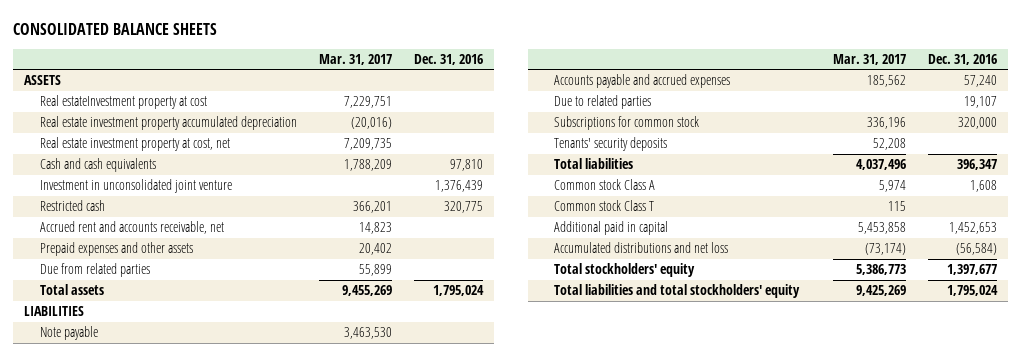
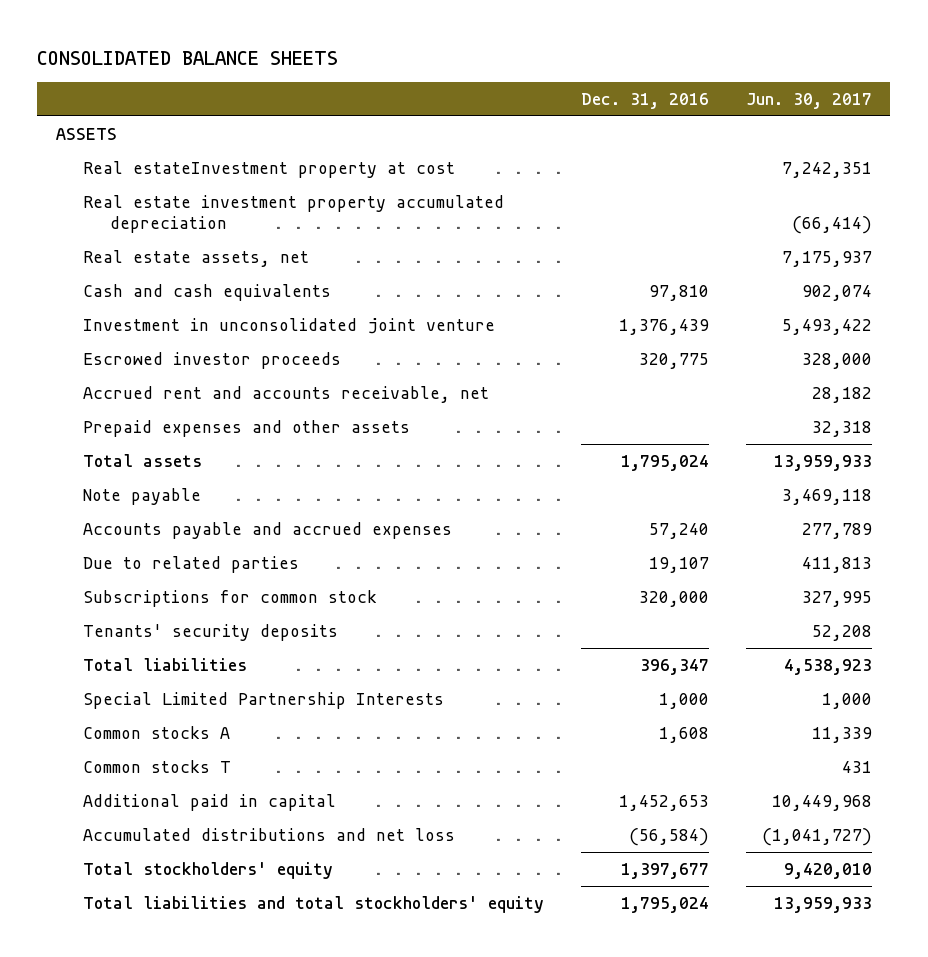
- | Mar. 31, 2017 | Dec. 31, 2016
+ | Dec. 31, 2016 | Jun. 30, 2017
- Real estate investment property at cost, net | 7,209,735 |
+ Real estate assets, net | | 7,175,937
- Restricted cash | 366,201 | 320,775
+ Escrowed investor proceeds | 320,775 | 328,000
- Due from related parties | 55,899 |
- LIABILITIES
- Common stock Class A | 5,974 | 1,608
- Common stock Class T | 115 |
+ Special Limited Partnership Interests | 1,000 | 1,000
+ Common stocks A | 1,608 | 11,339
+ Common stocks T | | 431

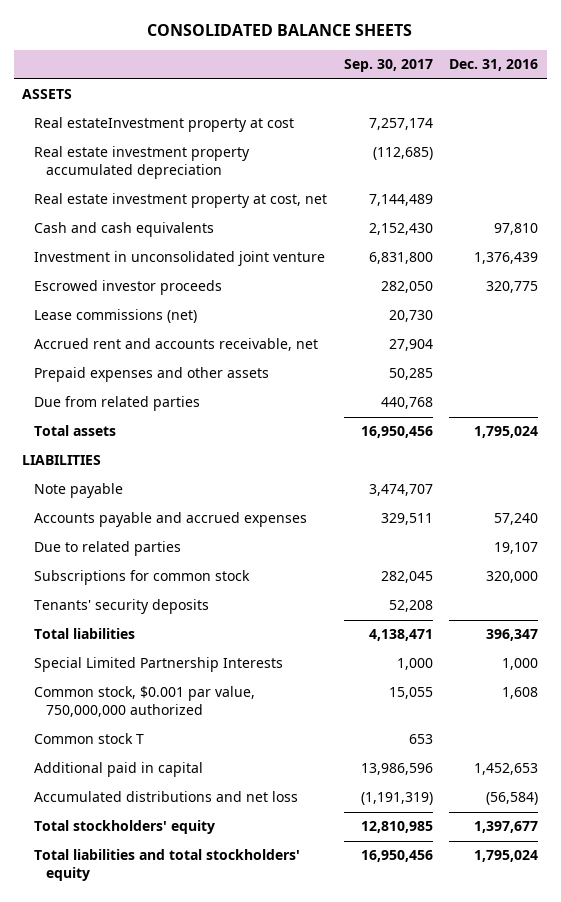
- | Dec. 31, 2016 | Jun. 30, 2017
+ | Sep. 30, 2017 | Dec. 31, 2016
- Real estate assets, net | | 7,175,937
+ Real estate investment property at cost, net | 7,144,489 |
+ Lease commissions (net) | 20,730 |
+ Due from related parties | 440,768 |
+ LIABILITIES
- Common stocks A | 1,608 | 11,339
- Common stocks T | | 431
+ Common stock, $0.001 par value, 750,000,000 authorized | 15,055 | 1,608
+ Common stock T | 653 |

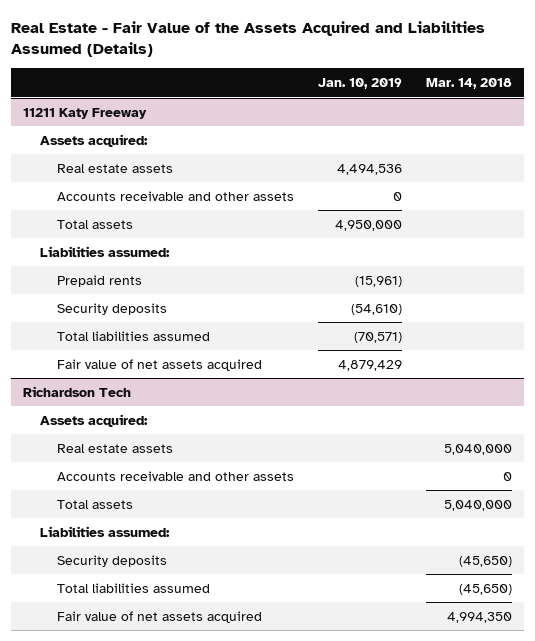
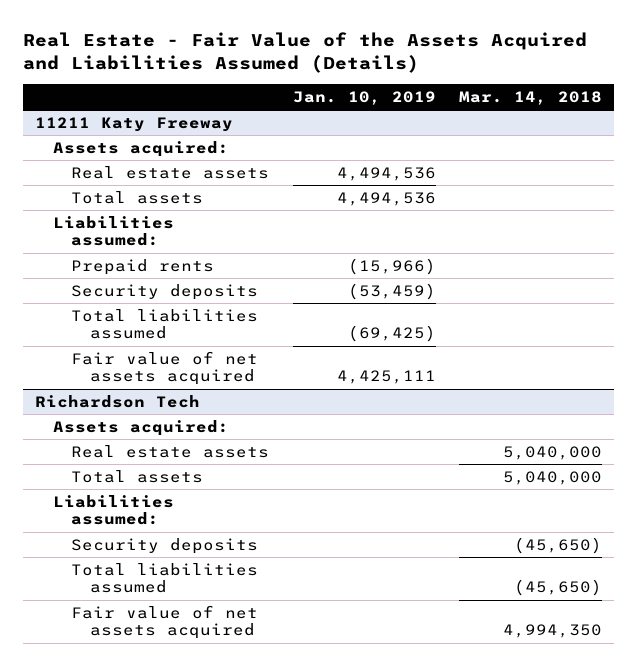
@ 11211 Katy Freeway
- Accounts receivable and other assets | 0 |
- Total assets | 4,950,000 |
+ Total assets | 4,494,536 |
- Prepaid rents | (15,961) |
- Security deposits | (54,610) |
- Total liabilities assumed | (70,571) |
- Fair value of net assets acquired | 4,879,429 |
+ Prepaid rents | (15,966) |
+ Security deposits | (53,459) |
+ Total liabilities assumed | (69,425) |
+ Fair value of net assets acquired | 4,425,111 |
@ Richardson Tech
- Accounts receivable and other assets | | 0

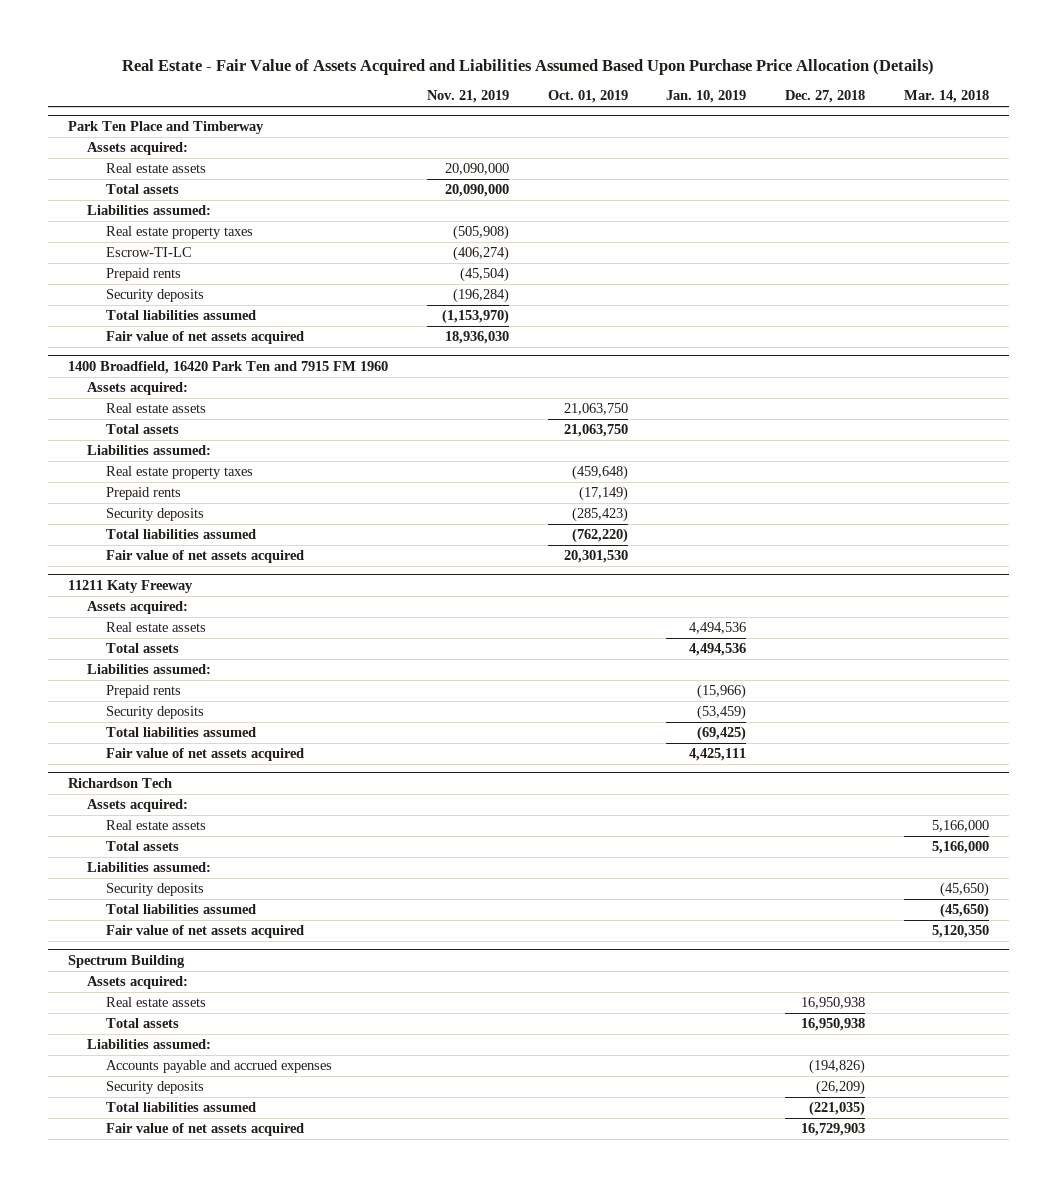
- Real Estate - Fair Value of the Assets Acquired and Liabilities Assumed (Details)
+ Real Estate - Fair Value of Assets Acquired and Liabilities Assumed Based Upon Purchase Price Allocation (Details)
- | Jan. 10, 2019 | Mar. 14, 2018
+ | Nov. 21, 2019 | Oct. 01, 2019 | Jan. 10, 2019 | Dec. 27, 2018 | Mar. 14, 2018
+ Park Ten Place and Timberway
+ Assets acquired:
+ Real estate assets | 20,090,000 | | | |
+ Total assets | 20,090,000 | | | |
+ Liabilities assumed:
+ Real estate property taxes | (505,908) | | | |
+ Escrow-TI-LC | (406,274) | | | |
+ Prepaid rents | (45,504) | | | |
+ Security deposits | (196,284) | | | |
+ Total liabilities assumed | (1,153,970) | | | |
+ Fair value of net assets acquired | 18,936,030 | | | |
+ 1400 Broadfield, 16420 Park Ten and 7915 FM 1960
+ Assets acquired:
+ Real estate assets | | 21,063,750 | | |
+ Total assets | | 21,063,750 | | |
+ Liabilities assumed:
+ Real estate property taxes | | (459,648) | | |
+ Prepaid rents | | (17,149) | | |
+ Security deposits | | (285,423) | | |
+ Total liabilities assumed | | (762,220) | | |
+ Fair value of net assets acquired | | 20,301,530 | | |
@ Richardson Tech
- Real estate assets | | 5,040,000
- Total assets | | 5,040,000
+ Real estate assets | | | | | 5,166,000
+ Total assets | | | | | 5,166,000
- Fair value of net assets acquired | | 4,994,350
+ Fair value of net assets acquired | | | | | 5,120,350
+ Spectrum Building
+ Assets acquired:
+ Real estate assets | | | | 16,950,938 |
+ Total assets | | | | 16,950,938 |
+ Liabilities assumed:
+ Accounts payable and accrued expenses | | | | (194,826) |
+ Security deposits | | | | (26,209) |
+ Total liabilities assumed | | | | (221,035) |
+ Fair value of net assets acquired | | | | 16,729,903 |

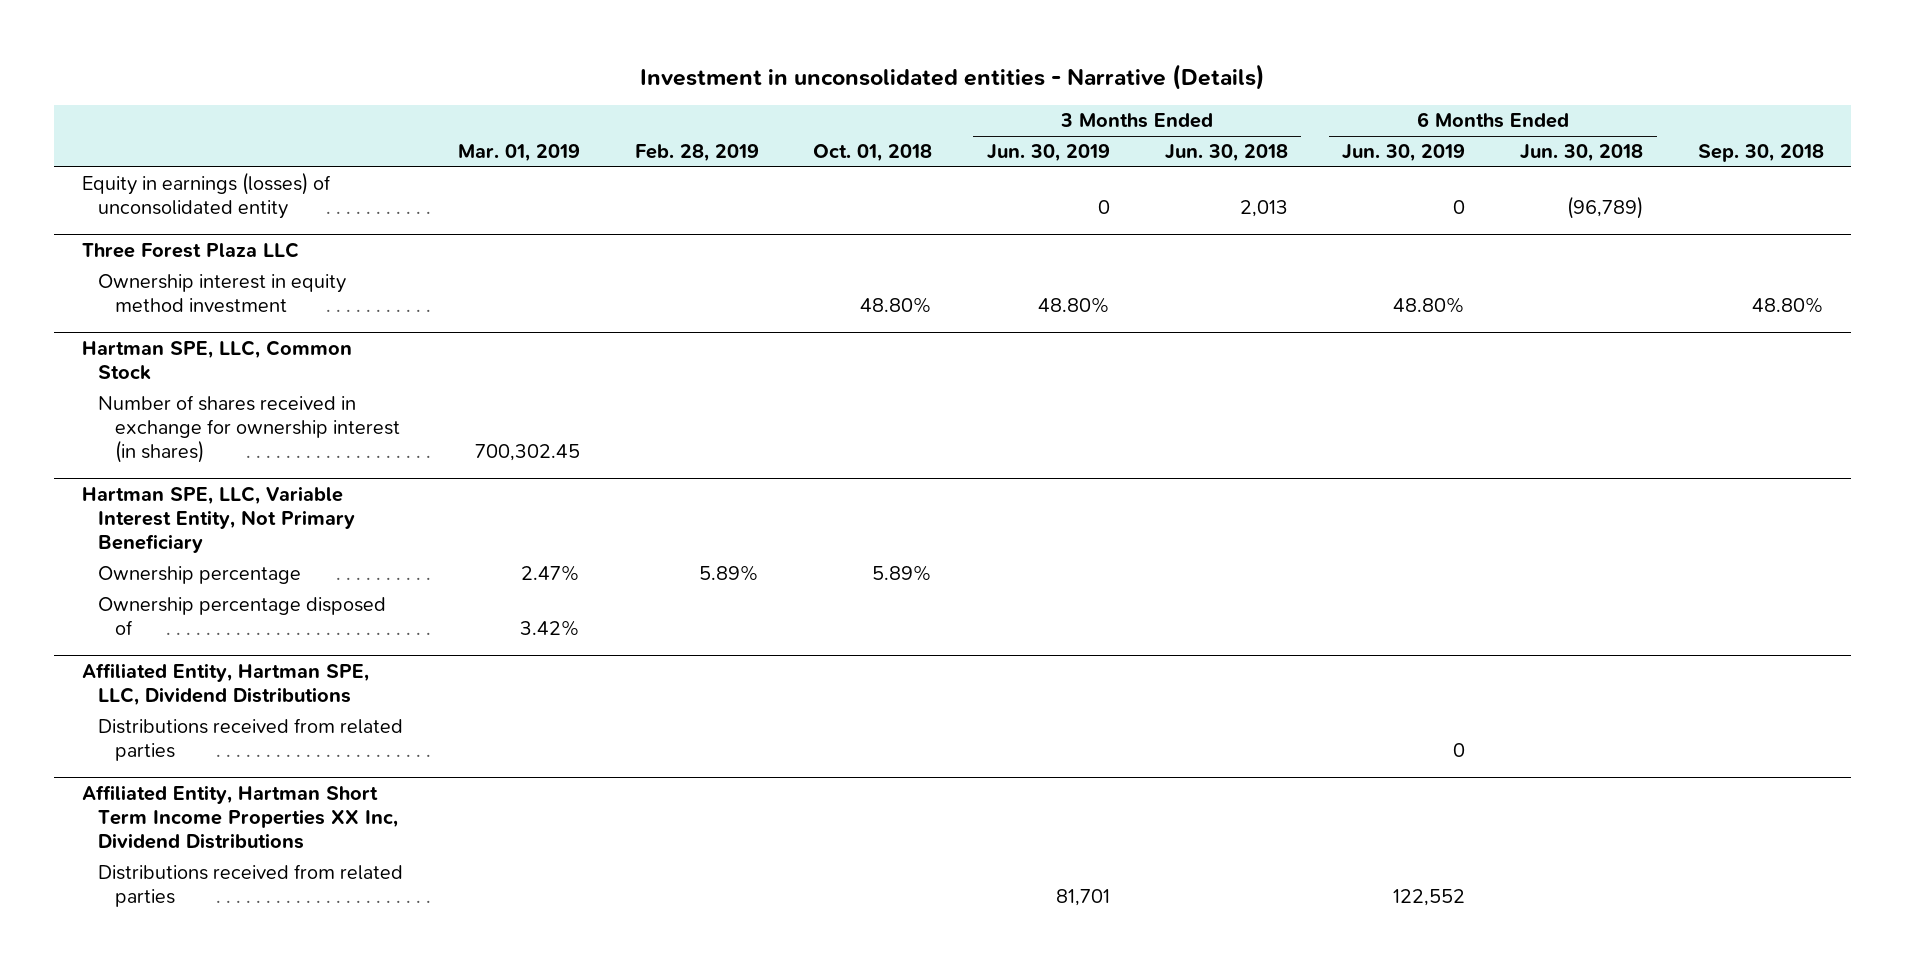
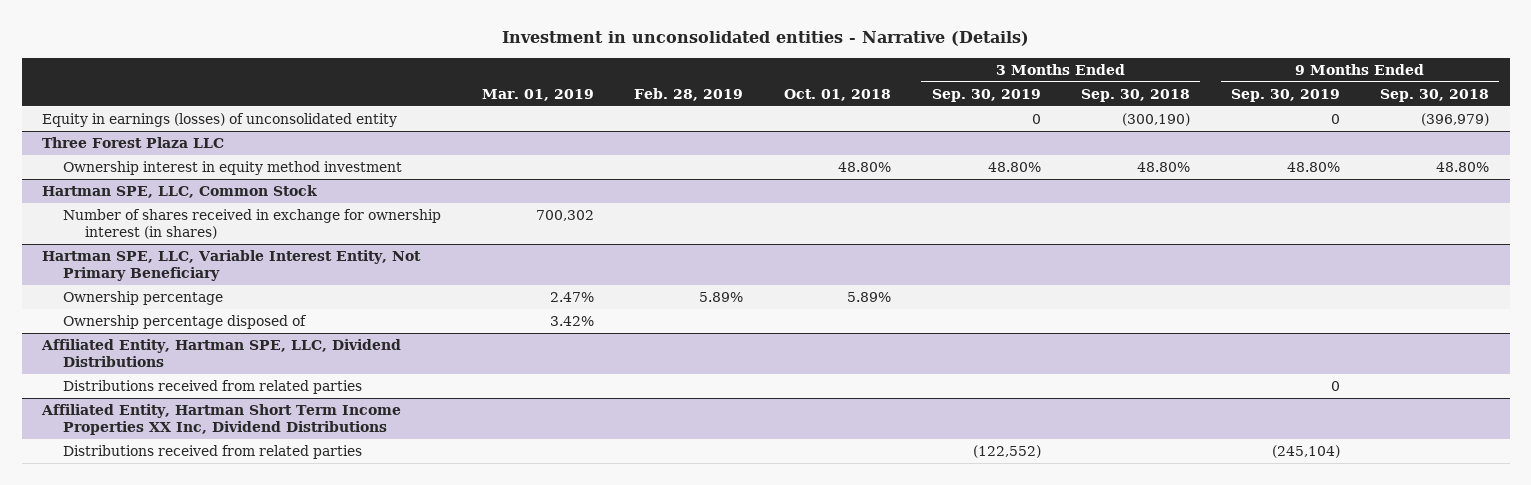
- | Mar. 01, 2019 | Feb. 28, 2019 | Oct. 01, 2018 | 3 Months Ended Jun. 30, 2019 | 3 Months Ended Jun. 30, 2018 | 6 Months Ended Jun. 30, 2019 | 6 Months Ended Jun. 30, 2018 | Sep. 30, 2018
+ | Mar. 01, 2019 | Feb. 28, 2019 | Oct. 01, 2018 | 3 Months Ended Sep. 30, 2019 | 3 Months Ended Sep. 30, 2018 | 9 Months Ended Sep. 30, 2019 | 9 Months Ended Sep. 30, 2018
@ Hartman SPE, LLC, Common Stock
- Number of shares received in exchange for ownership interest (in shares) | 700,302.45 | | | | | | |
+ Number of shares received in exchange for ownership interest (in shares) | 700,302 | | | | | |

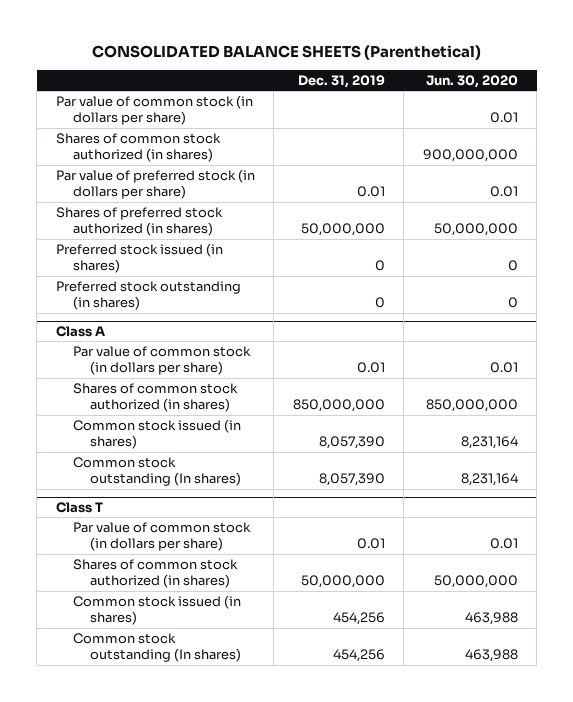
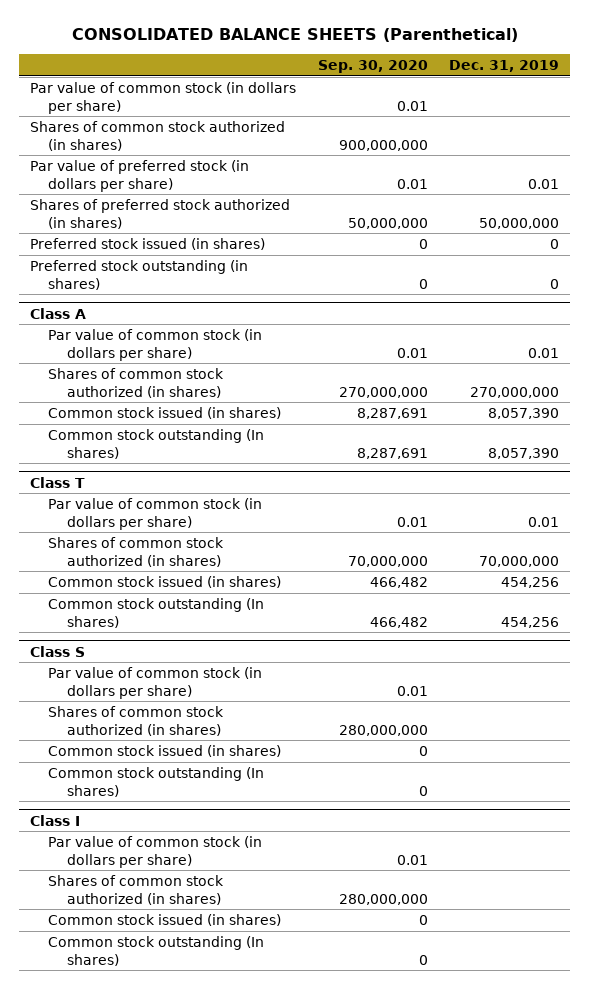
- | Dec. 31, 2019 | Jun. 30, 2020
+ | Sep. 30, 2020 | Dec. 31, 2019
@ Class A
- Shares of common stock authorized (in shares) | 850,000,000 | 850,000,000
+ Shares of common stock authorized (in shares) | 270,000,000 | 270,000,000
@ Class T
- Shares of common stock authorized (in shares) | 50,000,000 | 50,000,000
+ Shares of common stock authorized (in shares) | 70,000,000 | 70,000,000
+ Class S
+ Par value of common stock (in dollars per share) | 0.01 |
+ Shares of common stock authorized (in shares) | 280,000,000 |
+ Common stock issued (in shares) | 0 |
+ Common stock outstanding (In shares) | 0 |
+ Class I
+ Par value of common stock (in dollars per share) | 0.01 |
+ Shares of common stock authorized (in shares) | 280,000,000 |
+ Common stock issued (in shares) | 0 |
+ Common stock outstanding (In shares) | 0 |

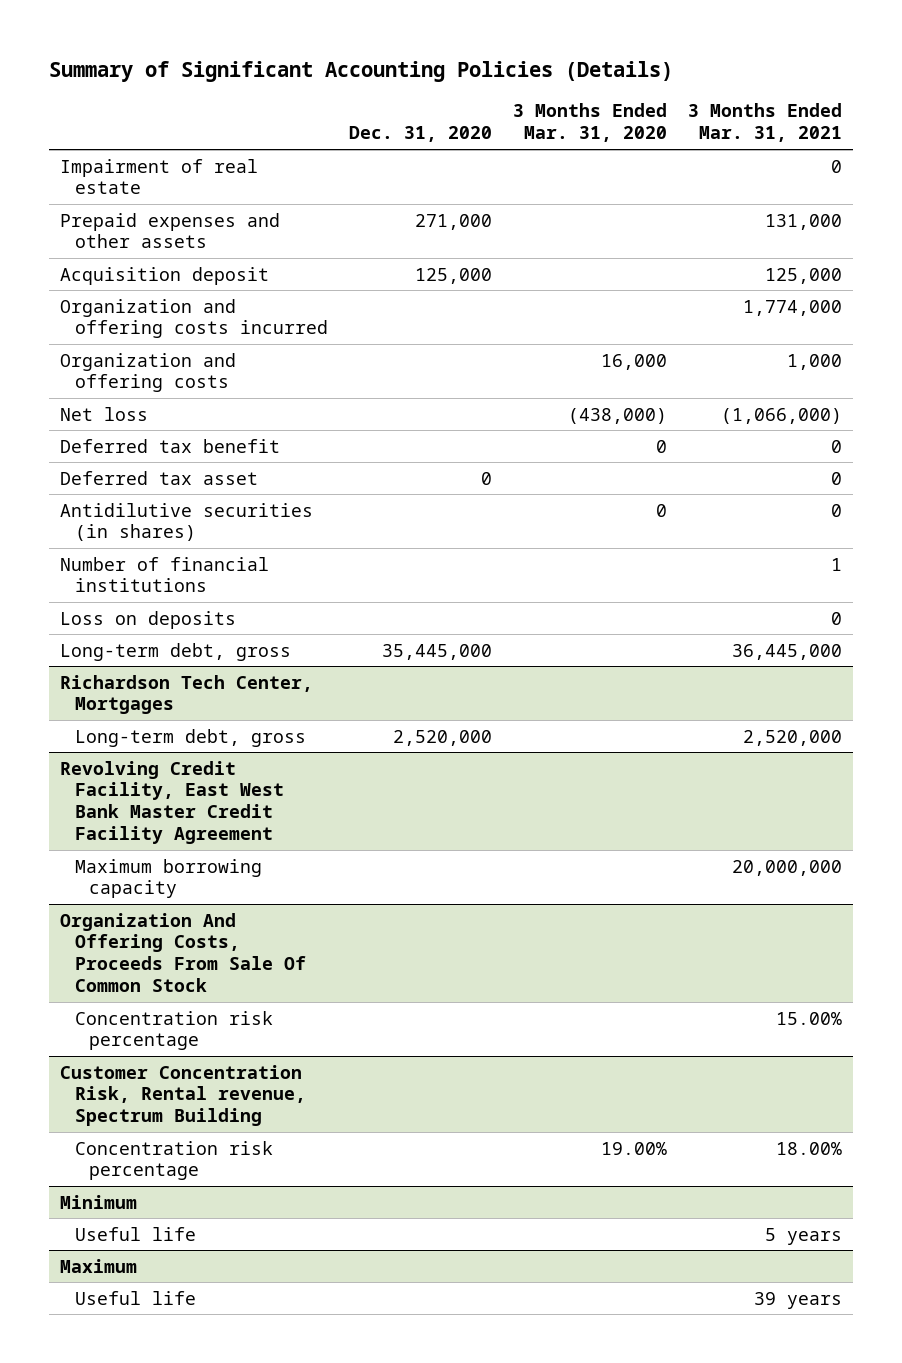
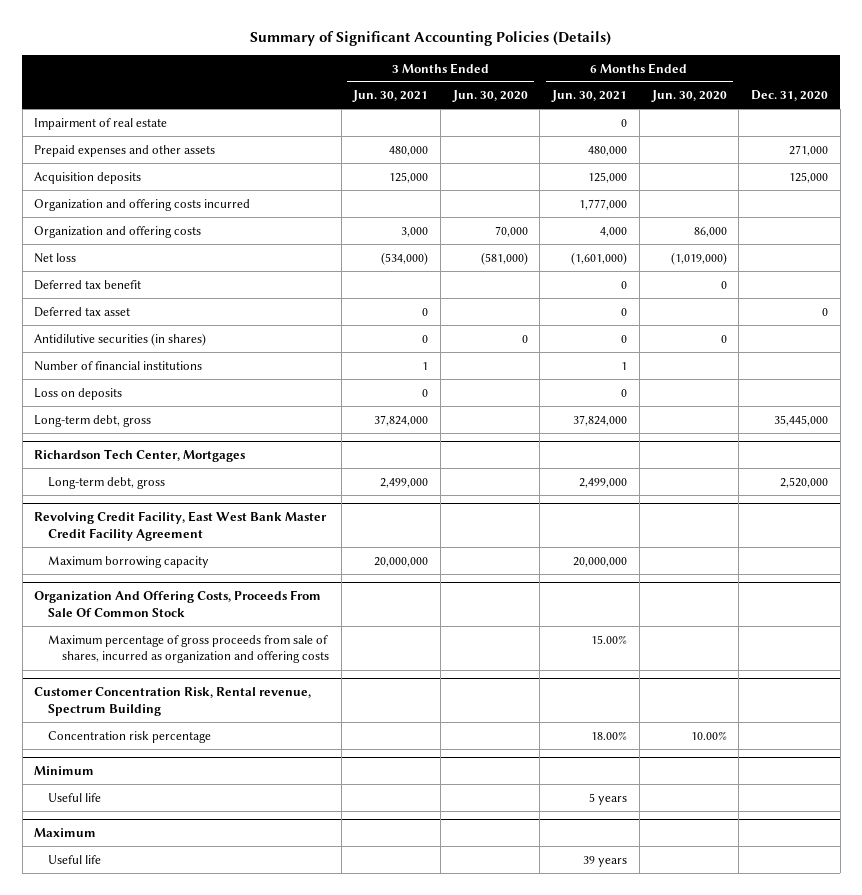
- | Dec. 31, 2020 | 3 Months Ended Mar. 31, 2020 | 3 Months Ended Mar. 31, 2021
+ | 3 Months Ended Jun. 30, 2021 | 3 Months Ended Jun. 30, 2020 | 6 Months Ended Jun. 30, 2021 | 6 Months Ended Jun. 30, 2020 | Dec. 31, 2020
- Acquisition deposit | 125,000 | | 125,000
+ Acquisition deposits | 125,000 | | 125,000 | | 125,000
@ Organization And Offering Costs, Proceeds From Sale Of Common Stock
- Concentration risk percentage | | | 15.00%
+ Maximum percentage of gross proceeds from sale of shares, incurred as organization and offering costs | | | 15.00% | |

